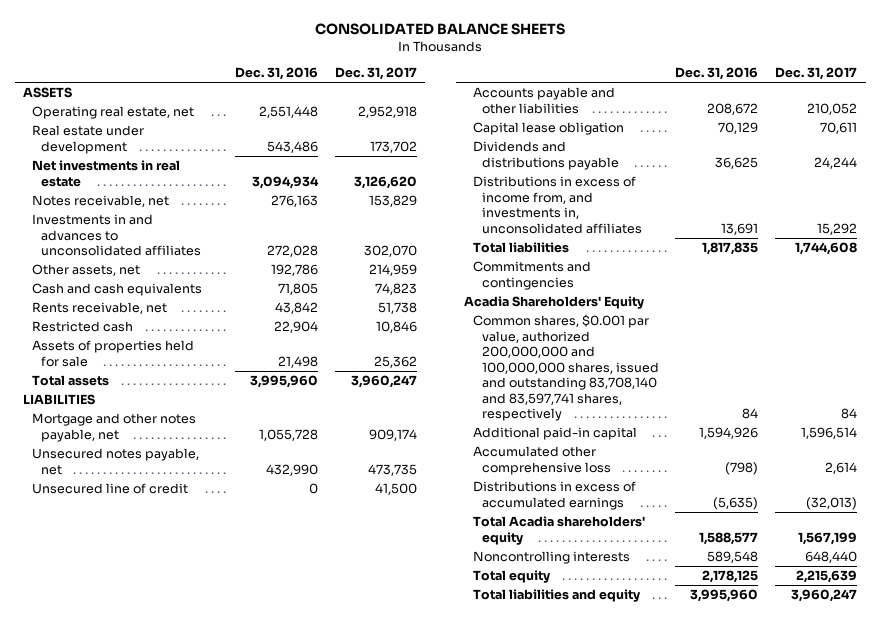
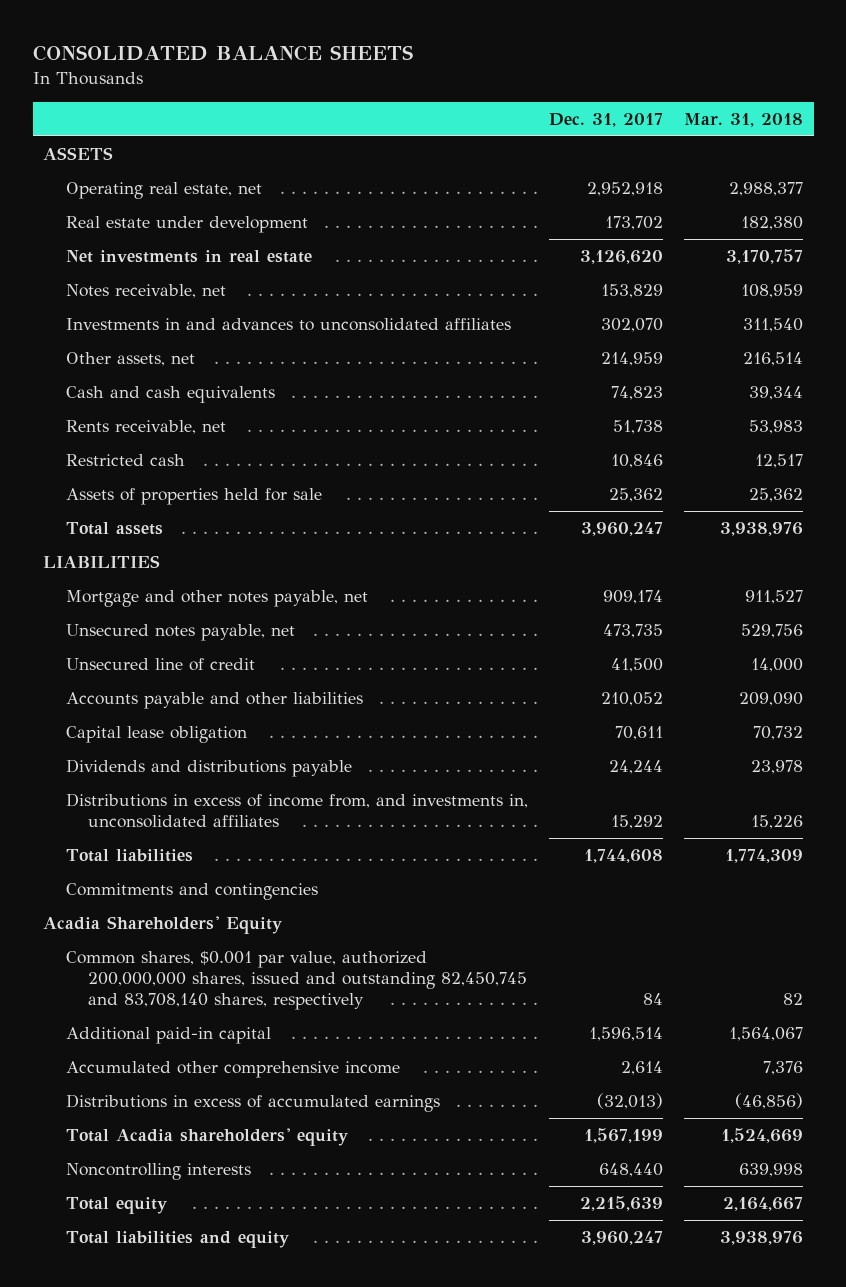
- | Dec. 31, 2016 | Dec. 31, 2017
+ | Dec. 31, 2017 | Mar. 31, 2018
- Common shares, $0.001 par value, authorized 200,000,000 and 100,000,000 shares, issued and outstanding 83,708,140 and 83,597,741 shares, respectively | 84 | 84
+ Common shares, $0.001 par value, authorized 200,000,000 shares, issued and outstanding 82,450,745 and 83,708,140 shares, respectively | 84 | 82
- Accumulated other comprehensive loss | (798) | 2,614
+ Accumulated other comprehensive income | 2,614 | 7,376

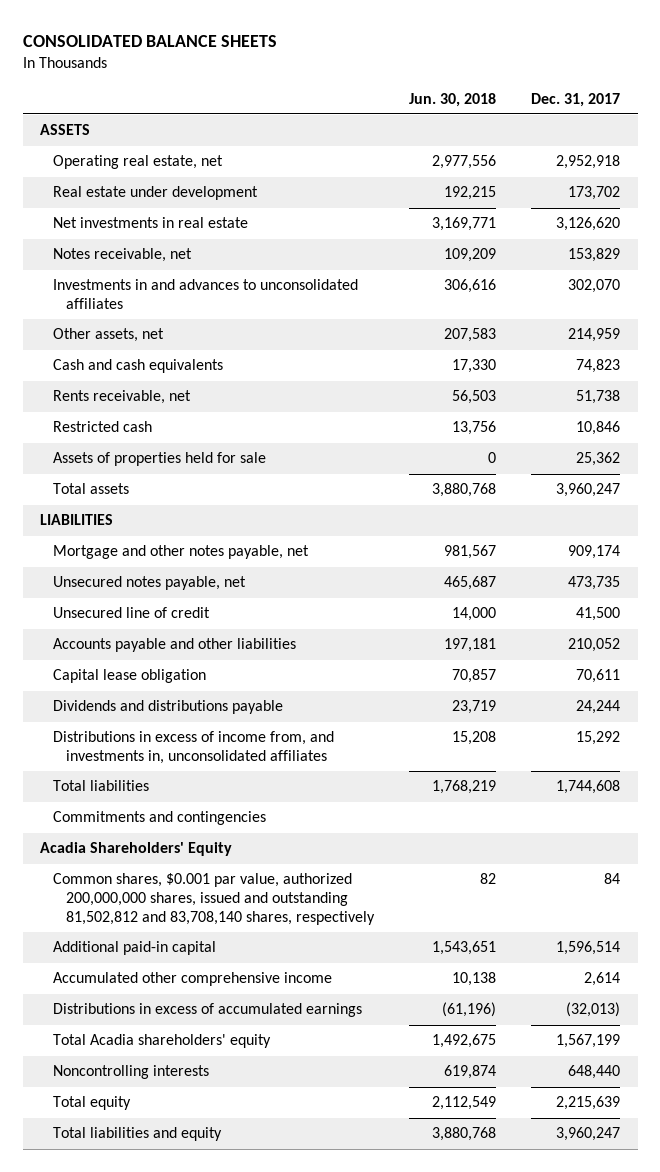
- | Dec. 31, 2017 | Mar. 31, 2018
+ | Jun. 30, 2018 | Dec. 31, 2017
- Common shares, $0.001 par value, authorized 200,000,000 shares, issued and outstanding 82,450,745 and 83,708,140 shares, respectively | 84 | 82
+ Common shares, $0.001 par value, authorized 200,000,000 shares, issued and outstanding 81,502,812 and 83,708,140 shares, respectively | 82 | 84

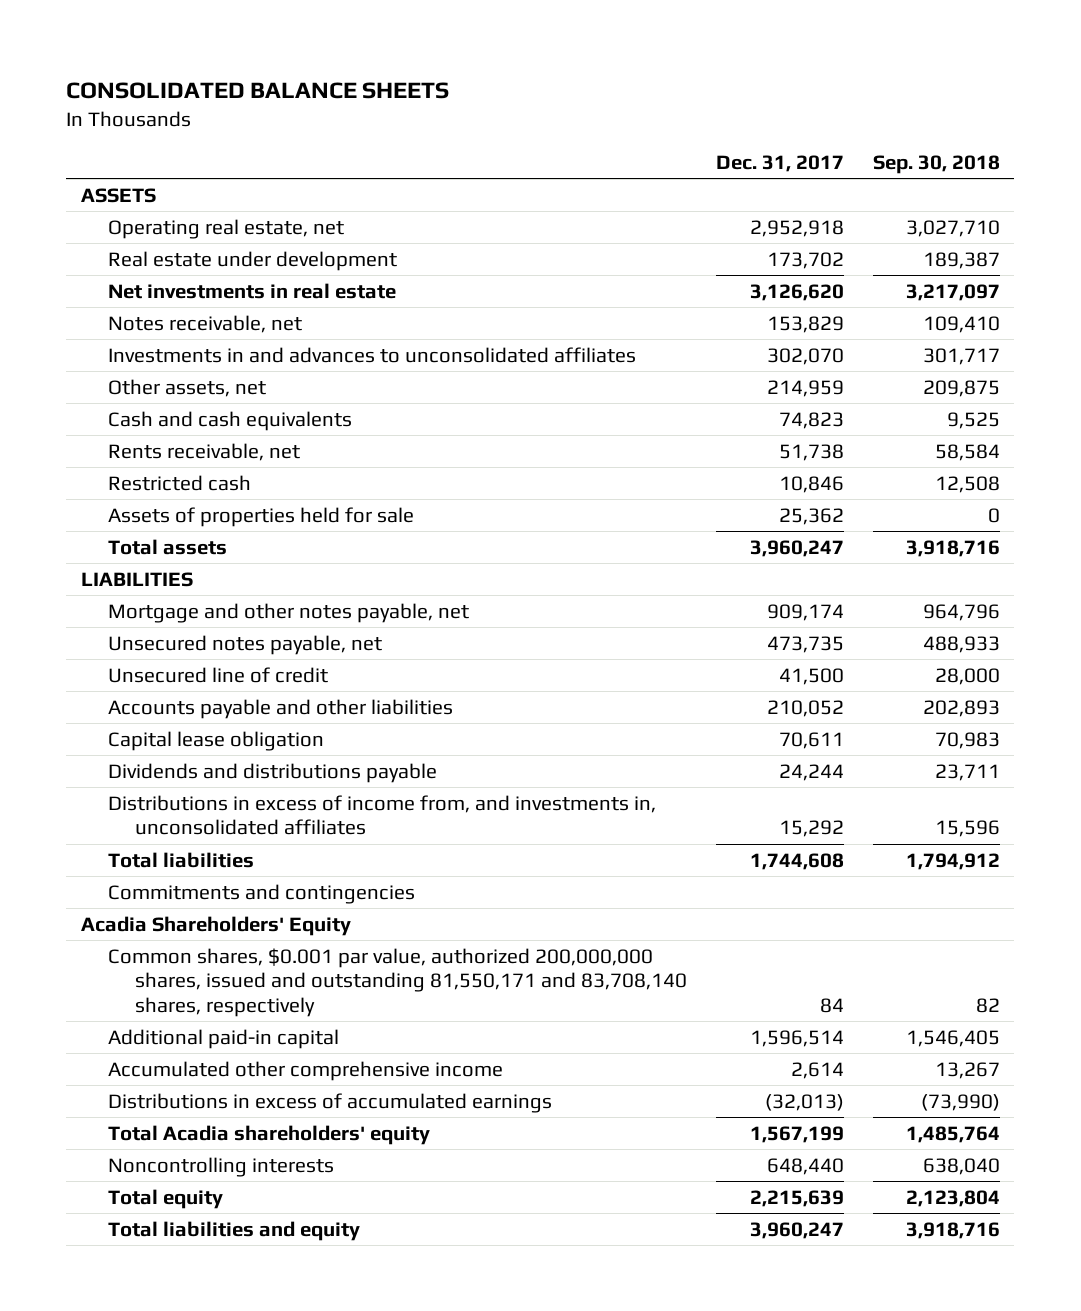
- | Jun. 30, 2018 | Dec. 31, 2017
+ | Dec. 31, 2017 | Sep. 30, 2018
- Common shares, $0.001 par value, authorized 200,000,000 shares, issued and outstanding 81,502,812 and 83,708,140 shares, respectively | 82 | 84
+ Common shares, $0.001 par value, authorized 200,000,000 shares, issued and outstanding 81,550,171 and 83,708,140 shares, respectively | 84 | 82

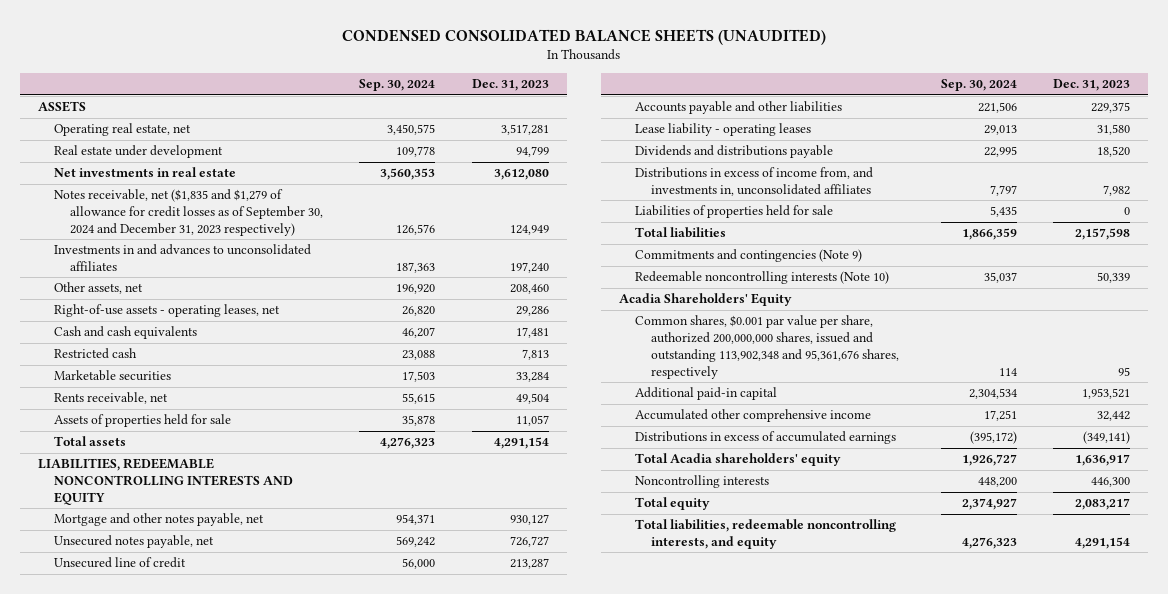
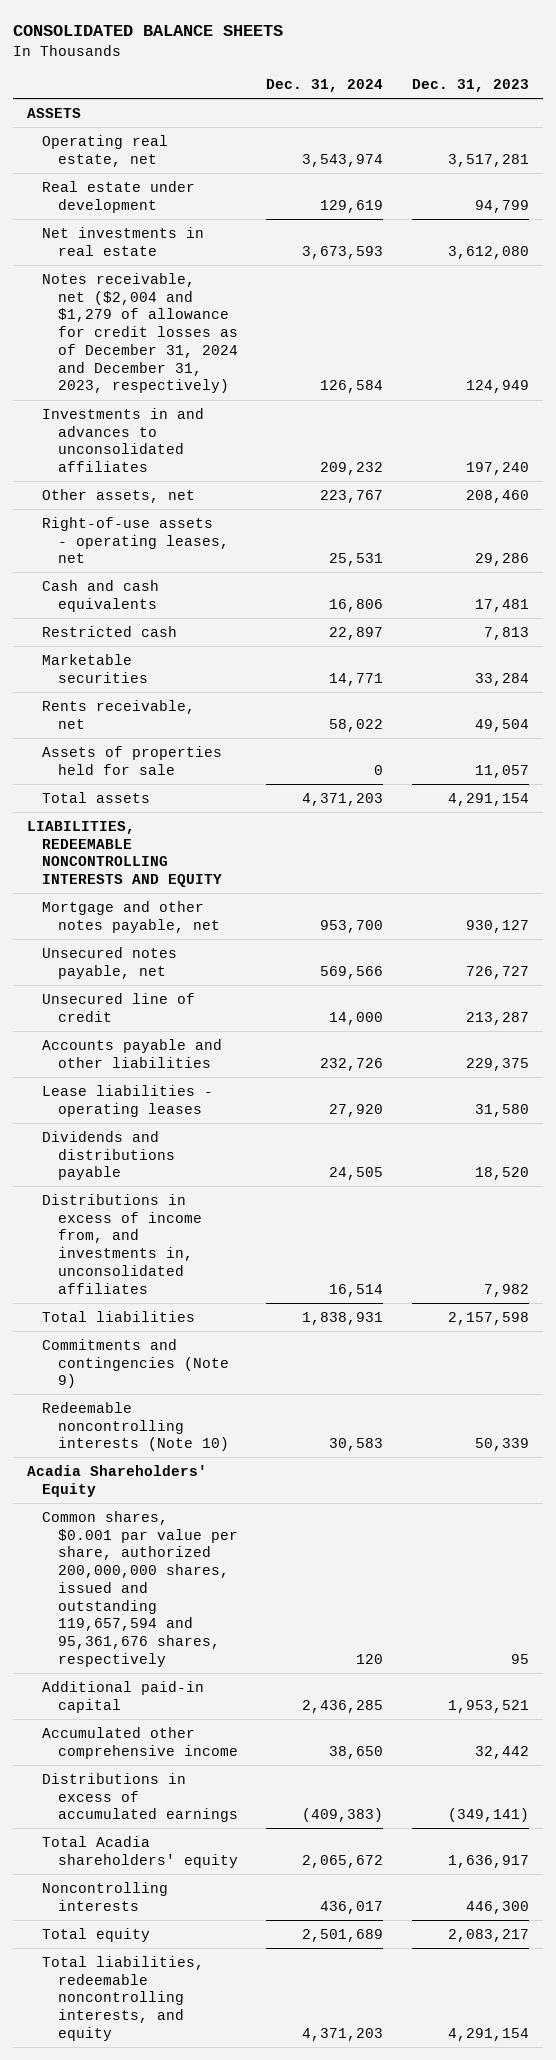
- CONDENSED CONSOLIDATED BALANCE SHEETS (UNAUDITED)
+ CONSOLIDATED BALANCE SHEETS
- | Sep. 30, 2024 | Dec. 31, 2023
+ | Dec. 31, 2024 | Dec. 31, 2023
- Notes receivable, net ($1,835 and $1,279 of allowance for credit losses as of September 30, 2024 and December 31, 2023 respectively) | 126,576 | 124,949
+ Notes receivable, net ($2,004 and $1,279 of allowance for credit losses as of December 31, 2024 and December 31, 2023, respectively) | 126,584 | 124,949
- Lease liability - operating leases | 29,013 | 31,580
+ Lease liabilities - operating leases | 27,920 | 31,580
- Liabilities of properties held for sale | 5,435 | 0
- Common shares, $0.001 par value per share, authorized 200,000,000 shares, issued and outstanding 113,902,348 and 95,361,676 shares, respectively | 114 | 95
+ Common shares, $0.001 par value per share, authorized 200,000,000 shares, issued and outstanding 119,657,594 and 95,361,676 shares, respectively | 120 | 95

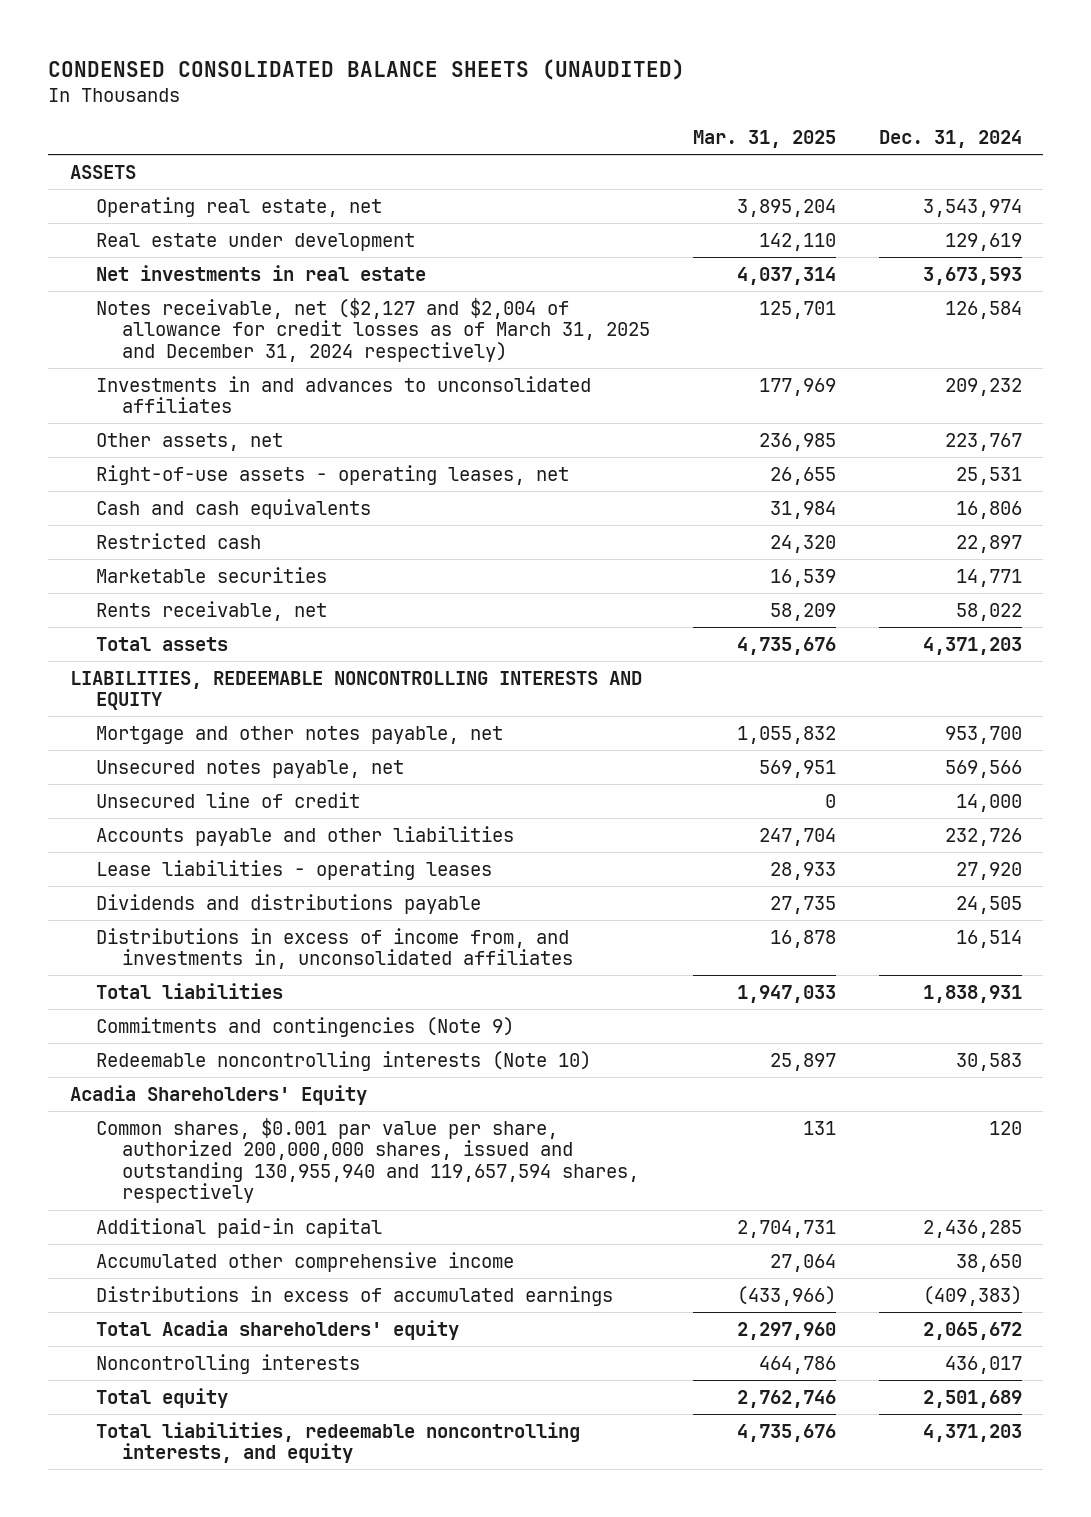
- CONSOLIDATED BALANCE SHEETS
+ CONDENSED CONSOLIDATED BALANCE SHEETS (UNAUDITED)
- | Dec. 31, 2024 | Dec. 31, 2023
+ | Mar. 31, 2025 | Dec. 31, 2024
- Notes receivable, net ($2,004 and $1,279 of allowance for credit losses as of December 31, 2024 and December 31, 2023, respectively) | 126,584 | 124,949
+ Notes receivable, net ($2,127 and $2,004 of allowance for credit losses as of March 31, 2025 and December 31, 2024 respectively) | 125,701 | 126,584
- Assets of properties held for sale | 0 | 11,057
- Common shares, $0.001 par value per share, authorized 200,000,000 shares, issued and outstanding 119,657,594 and 95,361,676 shares, respectively | 120 | 95
+ Common shares, $0.001 par value per share, authorized 200,000,000 shares, issued and outstanding 130,955,940 and 119,657,594 shares, respectively | 131 | 120

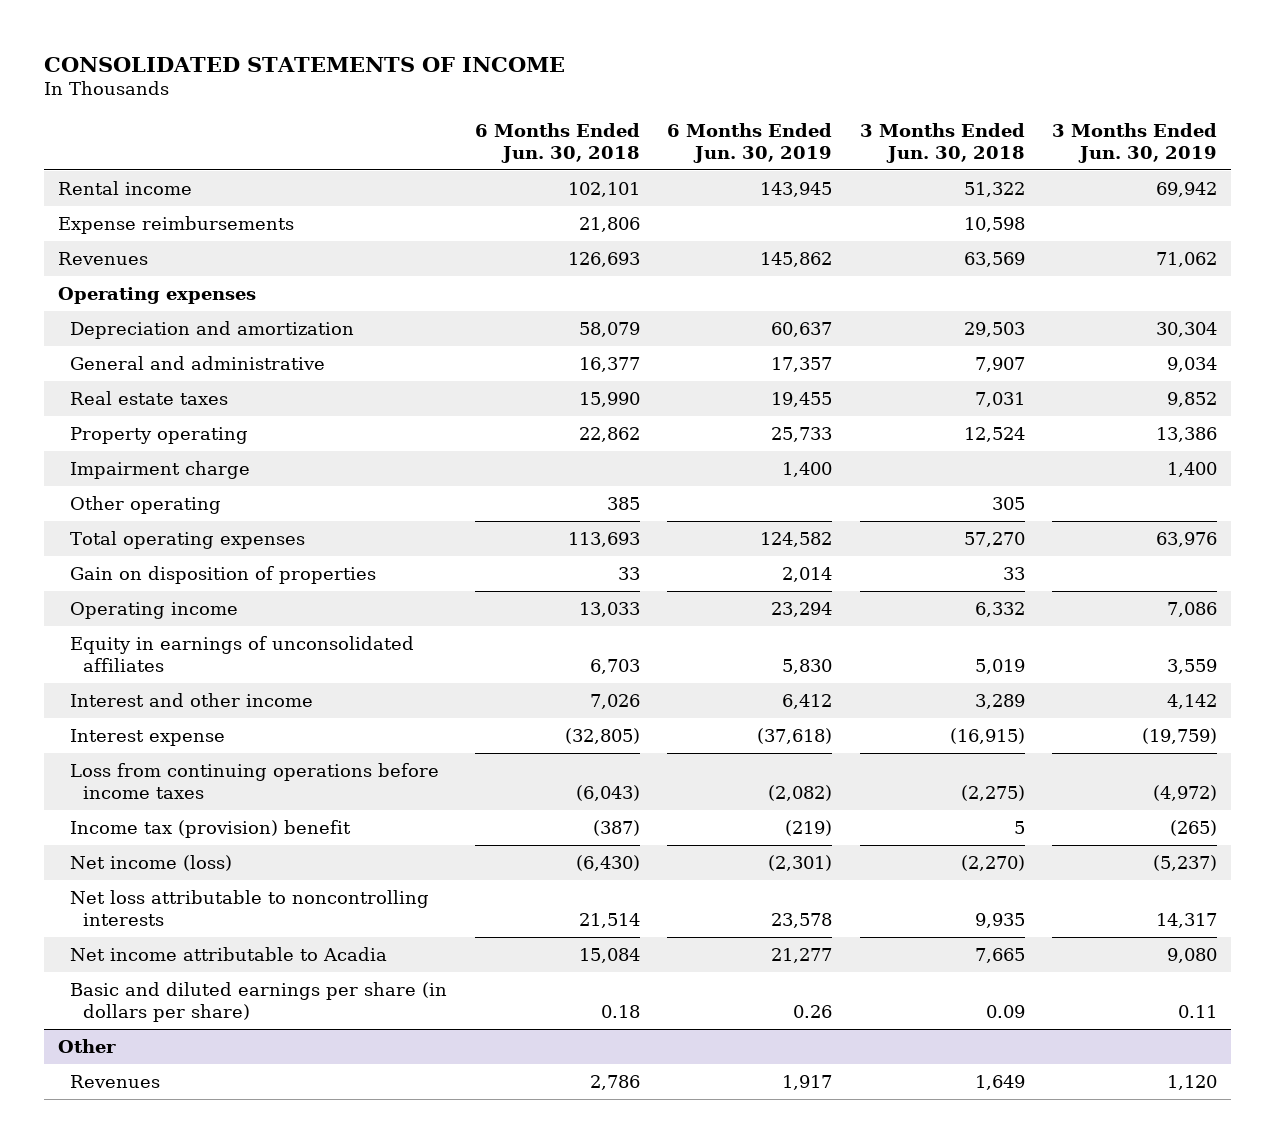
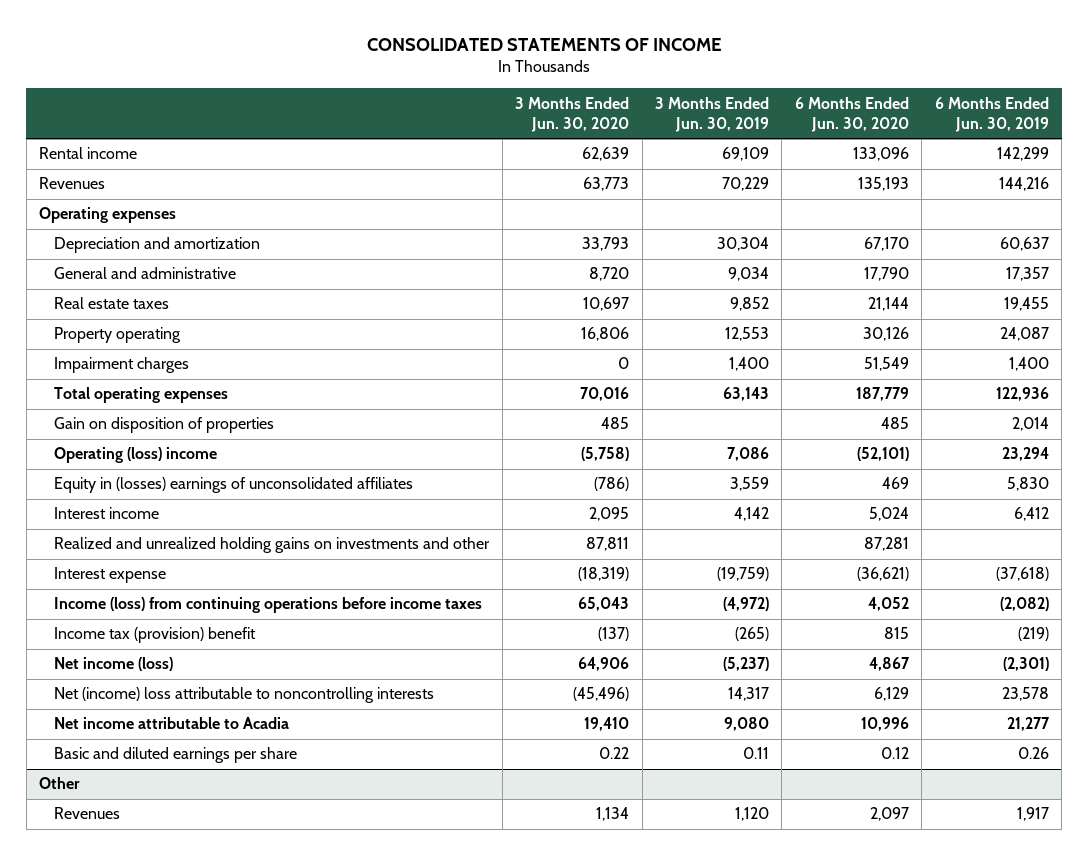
- | 6 Months Ended Jun. 30, 2018 | 6 Months Ended Jun. 30, 2019 | 3 Months Ended Jun. 30, 2018 | 3 Months Ended Jun. 30, 2019
+ | 3 Months Ended Jun. 30, 2020 | 3 Months Ended Jun. 30, 2019 | 6 Months Ended Jun. 30, 2020 | 6 Months Ended Jun. 30, 2019
- Rental income | 102,101 | 143,945 | 51,322 | 69,942
- Expense reimbursements | 21,806 | | 10,598 |
- Revenues | 126,693 | 145,862 | 63,569 | 71,062
+ Rental income | 62,639 | 69,109 | 133,096 | 142,299
+ Revenues | 63,773 | 70,229 | 135,193 | 144,216
- Property operating | 22,862 | 25,733 | 12,524 | 13,386
- Impairment charge | | 1,400 | | 1,400
- Other operating | 385 | | 305 |
- Total operating expenses | 113,693 | 124,582 | 57,270 | 63,976
+ Property operating | 16,806 | 12,553 | 30,126 | 24,087
+ Impairment charges | 0 | 1,400 | 51,549 | 1,400
+ Total operating expenses | 70,016 | 63,143 | 187,779 | 122,936
- Operating income | 13,033 | 23,294 | 6,332 | 7,086
- Equity in earnings of unconsolidated affiliates | 6,703 | 5,830 | 5,019 | 3,559
- Interest and other income | 7,026 | 6,412 | 3,289 | 4,142
+ Operating (loss) income | (5,758) | 7,086 | (52,101) | 23,294
+ Equity in (losses) earnings of unconsolidated affiliates | (786) | 3,559 | 469 | 5,830
+ Interest income | 2,095 | 4,142 | 5,024 | 6,412
+ Realized and unrealized holding gains on investments and other | 87,811 | | 87,281 |
- Loss from continuing operations before income taxes | (6,043) | (2,082) | (2,275) | (4,972)
+ Income (loss) from continuing operations before income taxes | 65,043 | (4,972) | 4,052 | (2,082)
- Net loss attributable to noncontrolling interests | 21,514 | 23,578 | 9,935 | 14,317
+ Net (income) loss attributable to noncontrolling interests | (45,496) | 14,317 | 6,129 | 23,578
- Basic and diluted earnings per share (in dollars per share) | 0.18 | 0.26 | 0.09 | 0.11
+ Basic and diluted earnings per share | 0.22 | 0.11 | 0.12 | 0.26

